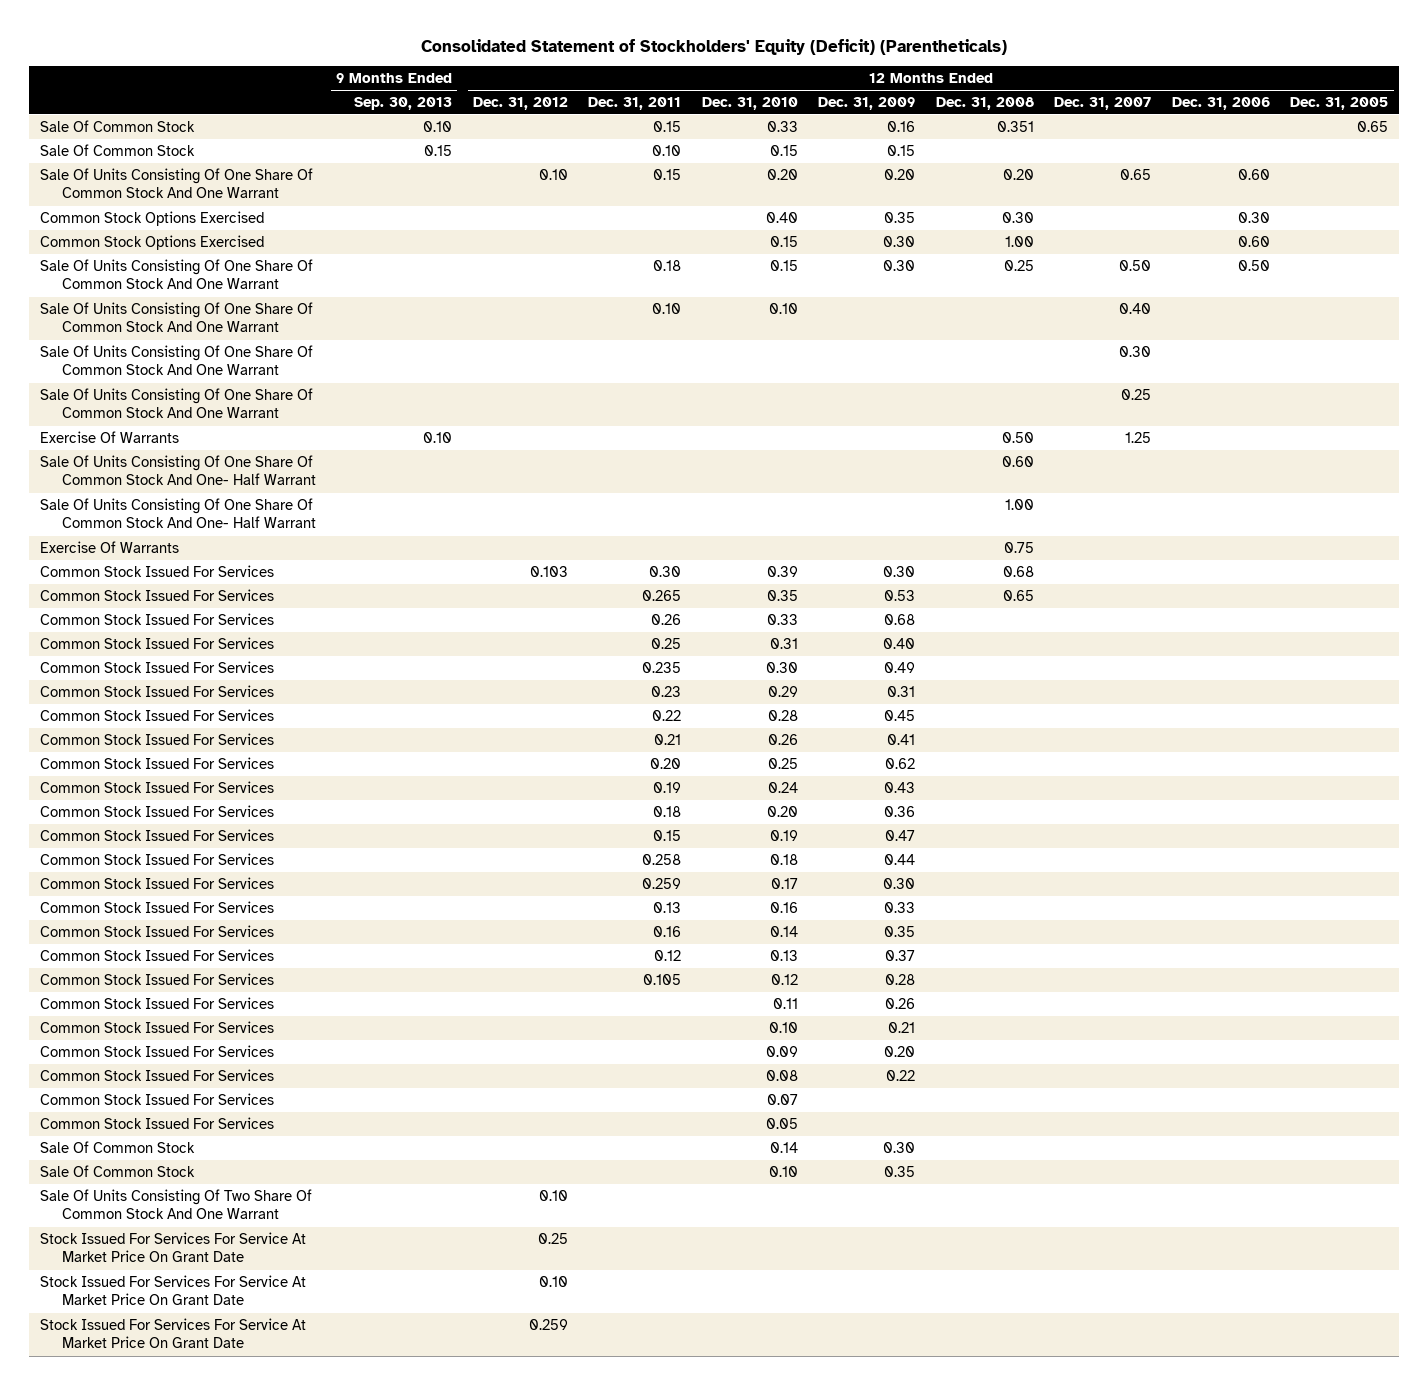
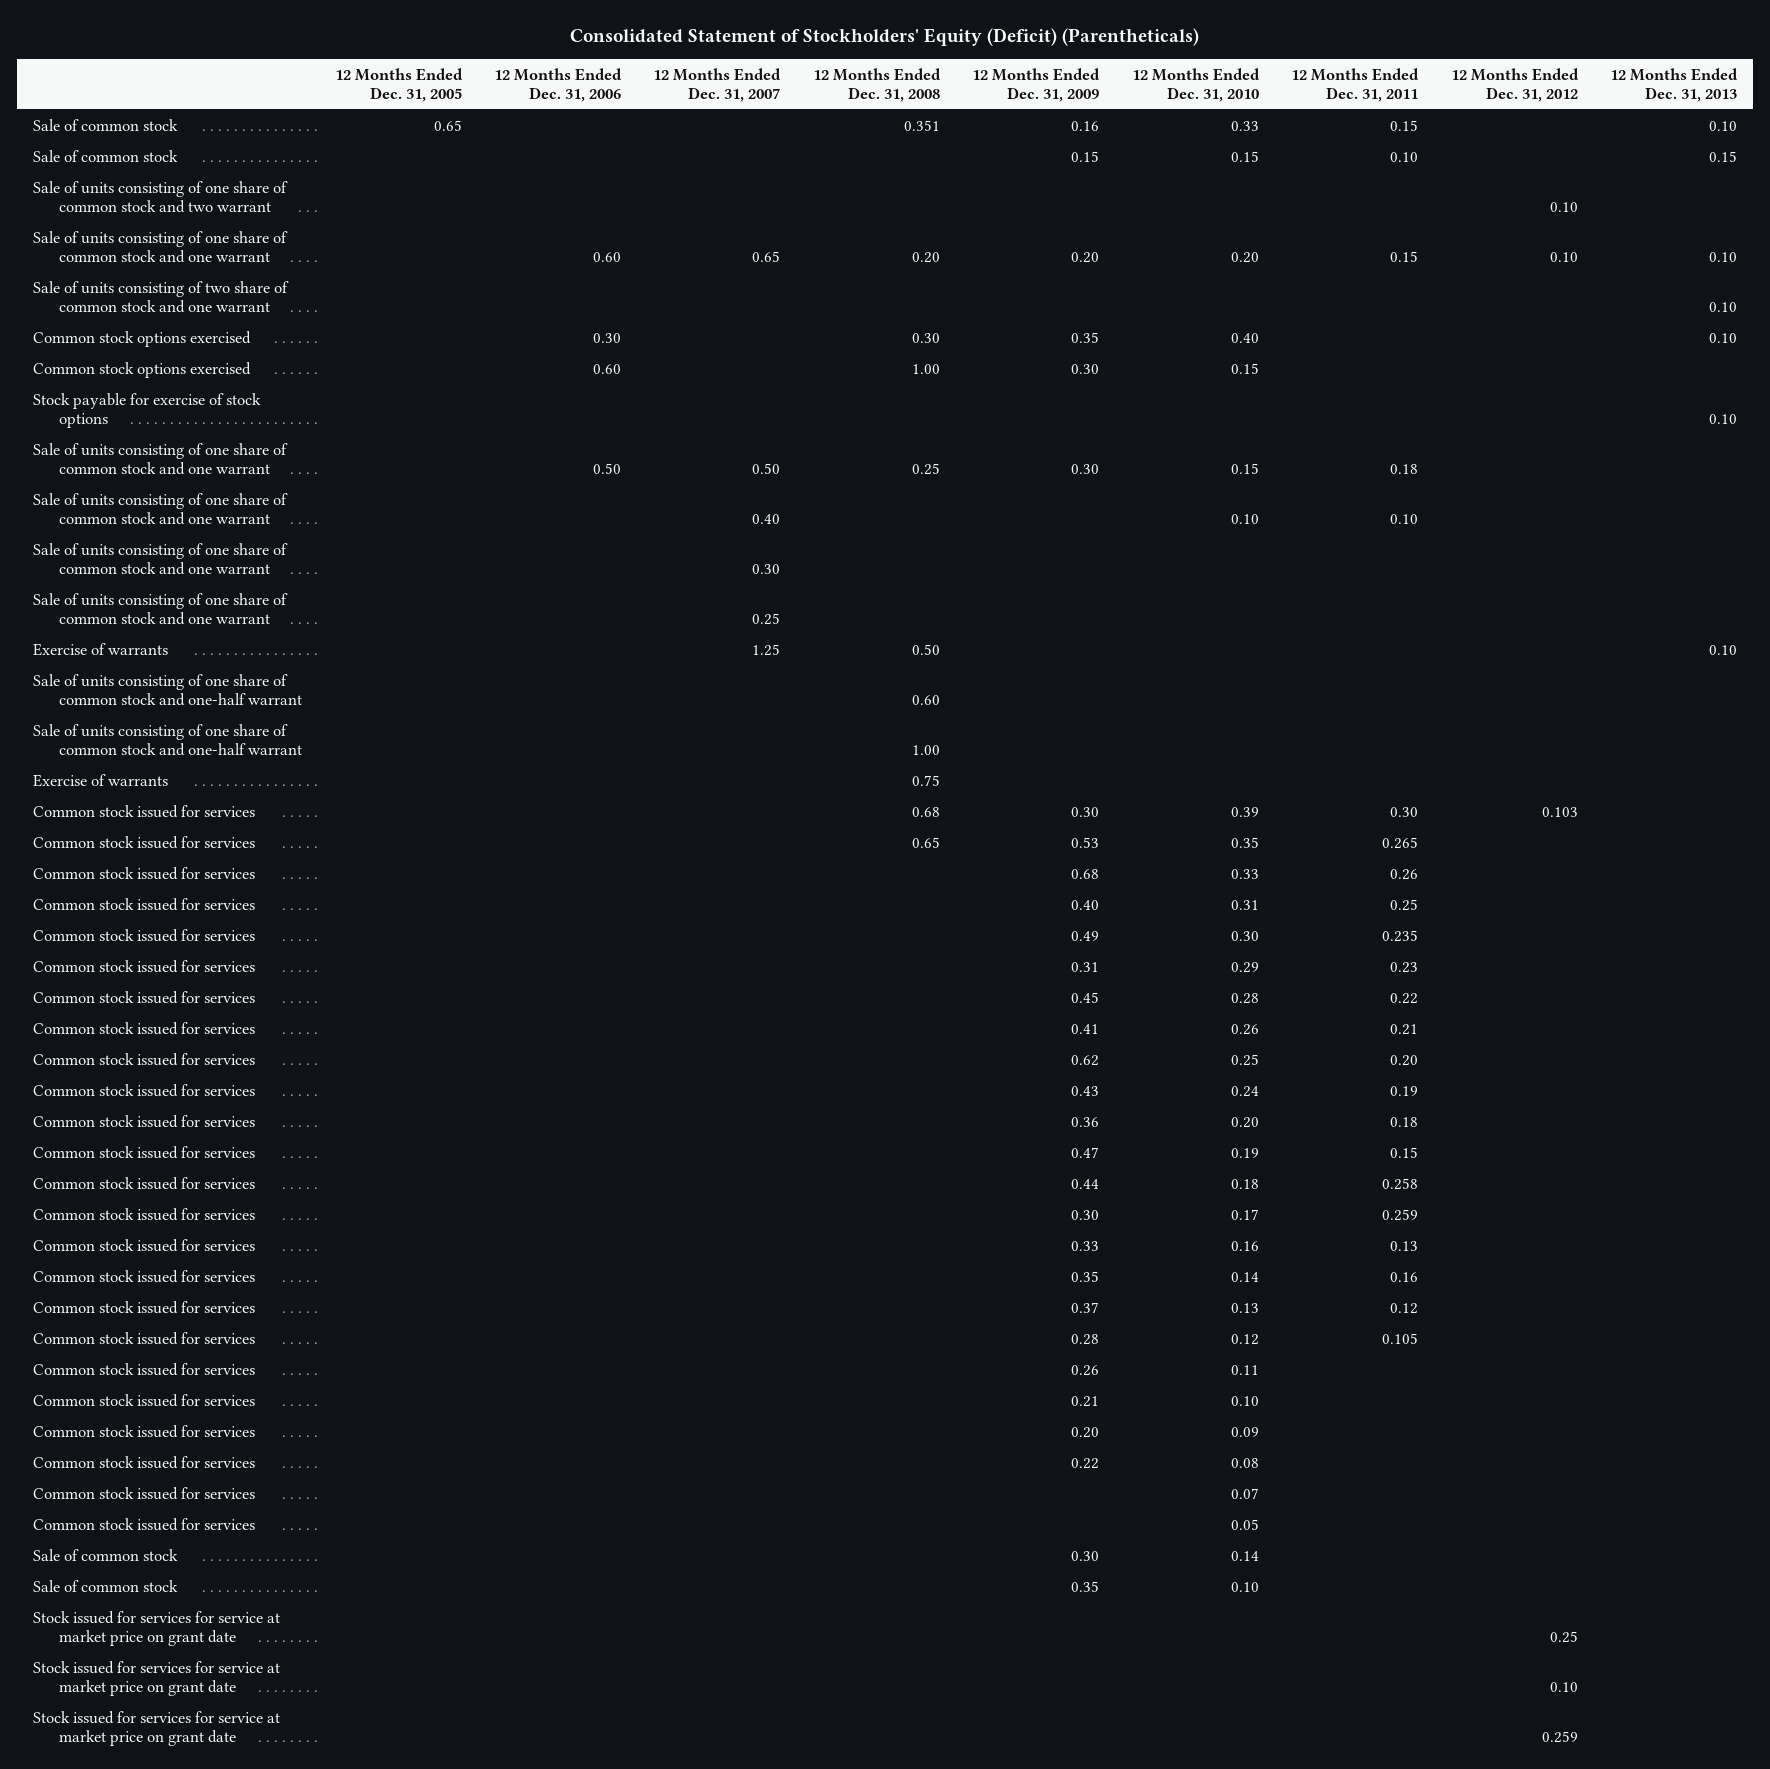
- | 9 Months Ended Sep. 30, 2013 | 12 Months Ended Dec. 31, 2012 | 12 Months Ended Dec. 31, 2011 | 12 Months Ended Dec. 31, 2010 | 12 Months Ended Dec. 31, 2009 | 12 Months Ended Dec. 31, 2008 | 12 Months Ended Dec. 31, 2007 | 12 Months Ended Dec. 31, 2006 | 12 Months Ended Dec. 31, 2005
+ | 12 Months Ended Dec. 31, 2005 | 12 Months Ended Dec. 31, 2006 | 12 Months Ended Dec. 31, 2007 | 12 Months Ended Dec. 31, 2008 | 12 Months Ended Dec. 31, 2009 | 12 Months Ended Dec. 31, 2010 | 12 Months Ended Dec. 31, 2011 | 12 Months Ended Dec. 31, 2012 | 12 Months Ended Dec. 31, 2013
- Sale Of Common Stock | 0.10 | | 0.15 | 0.33 | 0.16 | 0.351 | | | 0.65
- Sale Of Common Stock | 0.15 | | 0.10 | 0.15 | 0.15 | | | |
- Sale Of Units Consisting Of One Share Of Common Stock And One Warrant | | 0.10 | 0.15 | 0.20 | 0.20 | 0.20 | 0.65 | 0.60 |
- Common Stock Options Exercised | | | | 0.40 | 0.35 | 0.30 | | 0.30 |
- Common Stock Options Exercised | | | | 0.15 | 0.30 | 1.00 | | 0.60 |
- Sale Of Units Consisting Of One Share Of Common Stock And One Warrant | | | 0.18 | 0.15 | 0.30 | 0.25 | 0.50 | 0.50 |
- Sale Of Units Consisting Of One Share Of Common Stock And One Warrant | | | 0.10 | 0.10 | | | 0.40 | |
- Sale Of Units Consisting Of One Share Of Common Stock And One Warrant | | | | | | | 0.30 | |
- Sale Of Units Consisting Of One Share Of Common Stock And One Warrant | | | | | | | 0.25 | |
- Exercise Of Warrants | 0.10 | | | | | 0.50 | 1.25 | |
- Sale Of Units Consisting Of One Share Of Common Stock And One- Half Warrant | | | | | | 0.60 | | |
- Sale Of Units Consisting Of One Share Of Common Stock And One- Half Warrant | | | | | | 1.00 | | |
- Exercise Of Warrants | | | | | | 0.75 | | |
- Common Stock Issued For Services | | 0.103 | 0.30 | 0.39 | 0.30 | 0.68 | | |
- Common Stock Issued For Services | | | 0.265 | 0.35 | 0.53 | 0.65 | | |
- Common Stock Issued For Services | | | 0.26 | 0.33 | 0.68 | | | |
- Common Stock Issued For Services | | | 0.25 | 0.31 | 0.40 | | | |
- Common Stock Issued For Services | | | 0.235 | 0.30 | 0.49 | | | |
- Common Stock Issued For Services | | | 0.23 | 0.29 | 0.31 | | | |
- Common Stock Issued For Services | | | 0.22 | 0.28 | 0.45 | | | |
- Common Stock Issued For Services | | | 0.21 | 0.26 | 0.41 | | | |
- Common Stock Issued For Services | | | 0.20 | 0.25 | 0.62 | | | |
- Common Stock Issued For Services | | | 0.19 | 0.24 | 0.43 | | | |
- Common Stock Issued For Services | | | 0.18 | 0.20 | 0.36 | | | |
- Common Stock Issued For Services | | | 0.15 | 0.19 | 0.47 | | | |
- Common Stock Issued For Services | | | 0.258 | 0.18 | 0.44 | | | |
- Common Stock Issued For Services | | | 0.259 | 0.17 | 0.30 | | | |
- Common Stock Issued For Services | | | 0.13 | 0.16 | 0.33 | | | |
- Common Stock Issued For Services | | | 0.16 | 0.14 | 0.35 | | | |
- Common Stock Issued For Services | | | 0.12 | 0.13 | 0.37 | | | |
- Common Stock Issued For Services | | | 0.105 | 0.12 | 0.28 | | | |
- Common Stock Issued For Services | | | | 0.11 | 0.26 | | | |
- Common Stock Issued For Services | | | | 0.10 | 0.21 | | | |
- Common Stock Issued For Services | | | | 0.09 | 0.20 | | | |
- Common Stock Issued For Services | | | | 0.08 | 0.22 | | | |
- Common Stock Issued For Services | | | | 0.07 | | | | |
- Common Stock Issued For Services | | | | 0.05 | | | | |
- Sale Of Common Stock | | | | 0.14 | 0.30 | | | |
- Sale Of Common Stock | | | | 0.10 | 0.35 | | | |
- Sale Of Units Consisting Of Two Share Of Common Stock And One Warrant | | 0.10 | | | | | | |
- Stock Issued For Services For Service At Market Price On Grant Date | | 0.25 | | | | | | |
- Stock Issued For Services For Service At Market Price On Grant Date | | 0.10 | | | | | | |
- Stock Issued For Services For Service At Market Price On Grant Date | | 0.259 | | | | | | |
+ Sale of common stock | 0.65 | | | 0.351 | 0.16 | 0.33 | 0.15 | | 0.10
+ Sale of common stock | | | | | 0.15 | 0.15 | 0.10 | | 0.15
+ Sale of units consisting of one share of common stock and two warrant | | | | | | | | 0.10 |
+ Sale of units consisting of one share of common stock and one warrant | | 0.60 | 0.65 | 0.20 | 0.20 | 0.20 | 0.15 | 0.10 | 0.10
+ Sale of units consisting of two share of common stock and one warrant | | | | | | | | | 0.10
+ Common stock options exercised | | 0.30 | | 0.30 | 0.35 | 0.40 | | | 0.10
+ Common stock options exercised | | 0.60 | | 1.00 | 0.30 | 0.15 | | |
+ Stock payable for exercise of stock options | | | | | | | | | 0.10
+ Sale of units consisting of one share of common stock and one warrant | | 0.50 | 0.50 | 0.25 | 0.30 | 0.15 | 0.18 | |
+ Sale of units consisting of one share of common stock and one warrant | | | 0.40 | | | 0.10 | 0.10 | |
+ Sale of units consisting of one share of common stock and one warrant | | | 0.30 | | | | | |
+ Sale of units consisting of one share of common stock and one warrant | | | 0.25 | | | | | |
+ Exercise of warrants | | | 1.25 | 0.50 | | | | | 0.10
+ Sale of units consisting of one share of common stock and one-half warrant | | | | 0.60 | | | | |
+ Sale of units consisting of one share of common stock and one-half warrant | | | | 1.00 | | | | |
+ Exercise of warrants | | | | 0.75 | | | | |
+ Common stock issued for services | | | | 0.68 | 0.30 | 0.39 | 0.30 | 0.103 |
+ Common stock issued for services | | | | 0.65 | 0.53 | 0.35 | 0.265 | |
+ Common stock issued for services | | | | | 0.68 | 0.33 | 0.26 | |
+ Common stock issued for services | | | | | 0.40 | 0.31 | 0.25 | |
+ Common stock issued for services | | | | | 0.49 | 0.30 | 0.235 | |
+ Common stock issued for services | | | | | 0.31 | 0.29 | 0.23 | |
+ Common stock issued for services | | | | | 0.45 | 0.28 | 0.22 | |
+ Common stock issued for services | | | | | 0.41 | 0.26 | 0.21 | |
+ Common stock issued for services | | | | | 0.62 | 0.25 | 0.20 | |
+ Common stock issued for services | | | | | 0.43 | 0.24 | 0.19 | |
+ Common stock issued for services | | | | | 0.36 | 0.20 | 0.18 | |
+ Common stock issued for services | | | | | 0.47 | 0.19 | 0.15 | |
+ Common stock issued for services | | | | | 0.44 | 0.18 | 0.258 | |
+ Common stock issued for services | | | | | 0.30 | 0.17 | 0.259 | |
+ Common stock issued for services | | | | | 0.33 | 0.16 | 0.13 | |
+ Common stock issued for services | | | | | 0.35 | 0.14 | 0.16 | |
+ Common stock issued for services | | | | | 0.37 | 0.13 | 0.12 | |
+ Common stock issued for services | | | | | 0.28 | 0.12 | 0.105 | |
+ Common stock issued for services | | | | | 0.26 | 0.11 | | |
+ Common stock issued for services | | | | | 0.21 | 0.10 | | |
+ Common stock issued for services | | | | | 0.20 | 0.09 | | |
+ Common stock issued for services | | | | | 0.22 | 0.08 | | |
+ Common stock issued for services | | | | | | 0.07 | | |
+ Common stock issued for services | | | | | | 0.05 | | |
+ Sale of common stock | | | | | 0.30 | 0.14 | | |
+ Sale of common stock | | | | | 0.35 | 0.10 | | |
+ Stock issued for services for service at market price on grant date | | | | | | | | 0.25 |
+ Stock issued for services for service at market price on grant date | | | | | | | | 0.10 |
+ Stock issued for services for service at market price on grant date | | | | | | | | 0.259 |

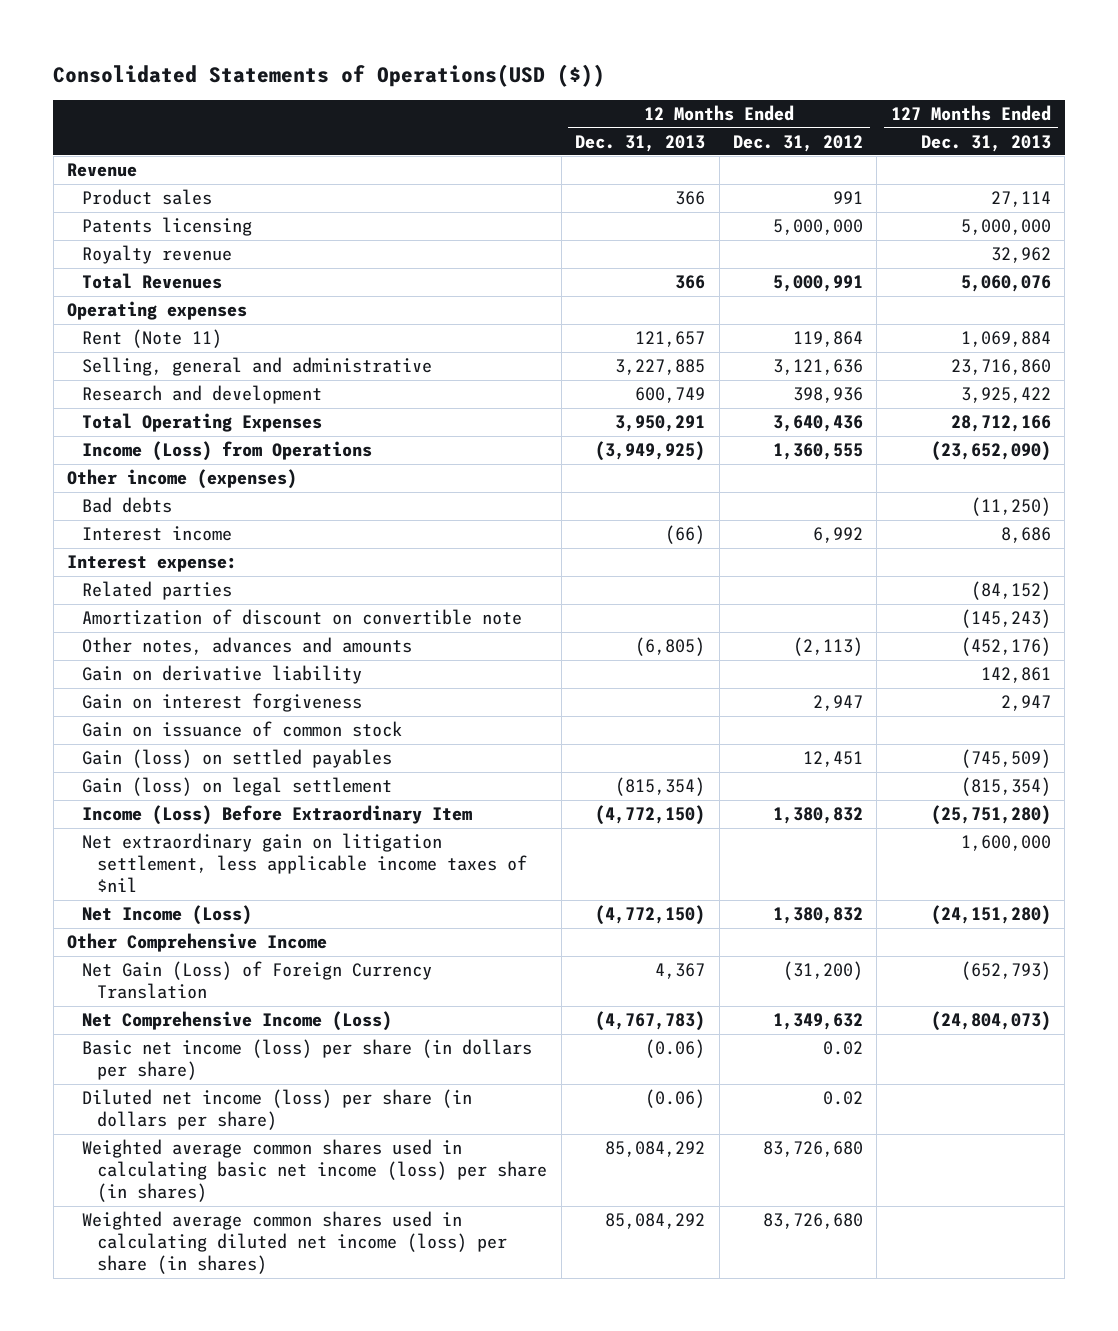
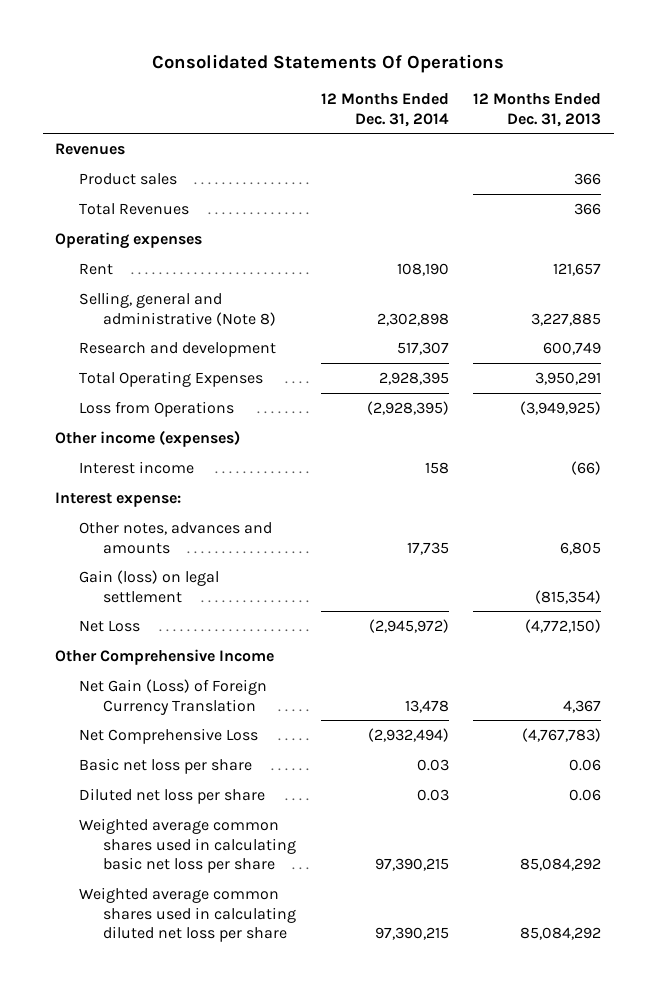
- Consolidated Statements of Operations(USD ($))
+ Consolidated Statements Of Operations
- | 12 Months Ended Dec. 31, 2013 | 12 Months Ended Dec. 31, 2012 | 127 Months Ended Dec. 31, 2013
+ | 12 Months Ended Dec. 31, 2014 | 12 Months Ended Dec. 31, 2013
- Revenue
+ Revenues
- Patents licensing | | 5,000,000 | 5,000,000
- Royalty revenue | | | 32,962
- Rent (Note 11) | 121,657 | 119,864 | 1,069,884
- Selling, general and administrative | 3,227,885 | 3,121,636 | 23,716,860
+ Rent | 108,190 | 121,657
+ Selling, general and administrative (Note 8) | 2,302,898 | 3,227,885
- Income (Loss) from Operations | (3,949,925) | 1,360,555 | (23,652,090)
+ Loss from Operations | (2,928,395) | (3,949,925)
- Bad debts | | | (11,250)
- Related parties | | | (84,152)
- Amortization of discount on convertible note | | | (145,243)
- Other notes, advances and amounts | (6,805) | (2,113) | (452,176)
- Gain on derivative liability | | | 142,861
- Gain on interest forgiveness | | 2,947 | 2,947
- Gain on issuance of common stock
- Gain (loss) on settled payables | | 12,451 | (745,509)
+ Other notes, advances and amounts | 17,735 | 6,805
- Income (Loss) Before Extraordinary Item | (4,772,150) | 1,380,832 | (25,751,280)
- Net extraordinary gain on litigation settlement, less applicable income taxes of $nil | | | 1,600,000
- Net Income (Loss) | (4,772,150) | 1,380,832 | (24,151,280)
+ Net Loss | (2,945,972) | (4,772,150)
- Net Comprehensive Income (Loss) | (4,767,783) | 1,349,632 | (24,804,073)
- Basic net income (loss) per share (in dollars per share) | (0.06) | 0.02 |
- Diluted net income (loss) per share (in dollars per share) | (0.06) | 0.02 |
- Weighted average common shares used in calculating basic net income (loss) per share (in shares) | 85,084,292 | 83,726,680 |
- Weighted average common shares used in calculating diluted net income (loss) per share (in shares) | 85,084,292 | 83,726,680 |
+ Net Comprehensive Loss | (2,932,494) | (4,767,783)
+ Basic net loss per share | 0.03 | 0.06
+ Diluted net loss per share | 0.03 | 0.06
+ Weighted average common shares used in calculating basic net loss per share | 97,390,215 | 85,084,292
+ Weighted average common shares used in calculating diluted net loss per share | 97,390,215 | 85,084,292

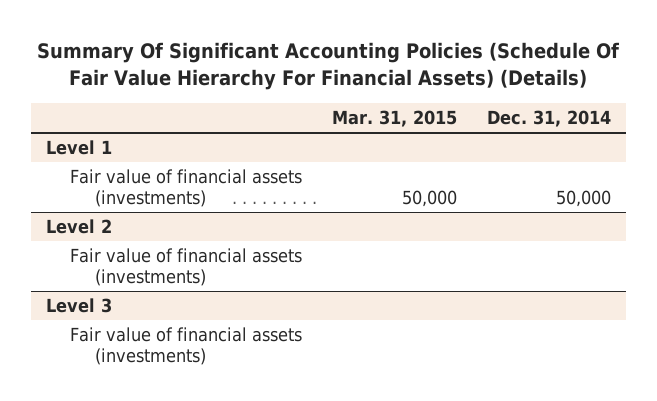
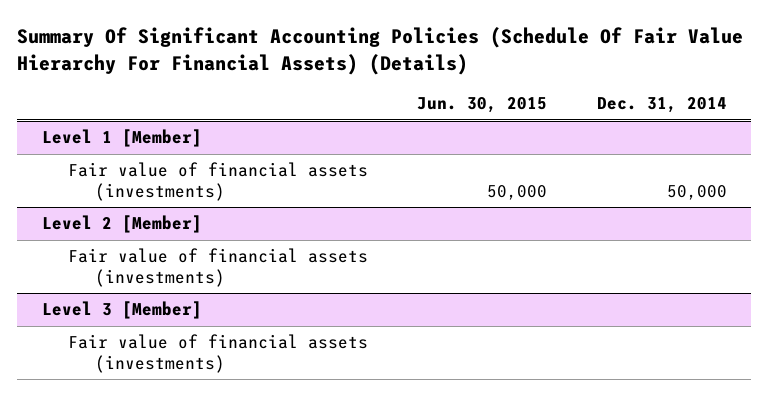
- | Mar. 31, 2015 | Dec. 31, 2014
+ | Jun. 30, 2015 | Dec. 31, 2014
- Level 1
+ Level 1 [Member]
- Level 2
+ Level 2 [Member]
- Level 3
+ Level 3 [Member]

